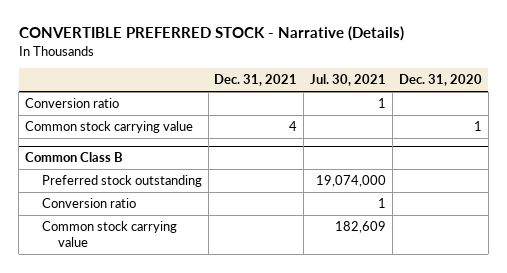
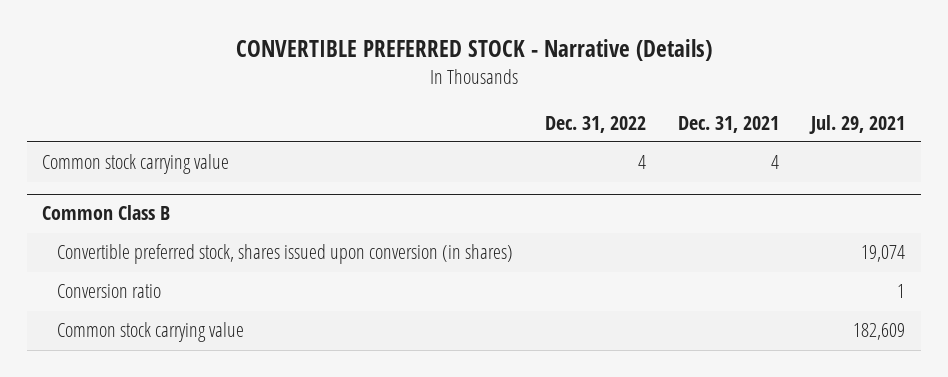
- | Dec. 31, 2021 | Jul. 30, 2021 | Dec. 31, 2020
+ | Dec. 31, 2022 | Dec. 31, 2021 | Jul. 29, 2021
- Conversion ratio | | 1 |
@ Common Class B
- Preferred stock outstanding | | 19,074,000 |
+ Convertible preferred stock, shares issued upon conversion (in shares) | | | 19,074

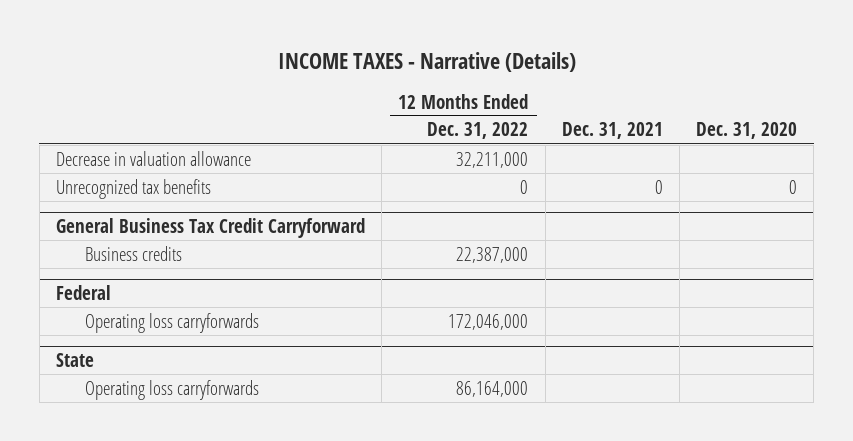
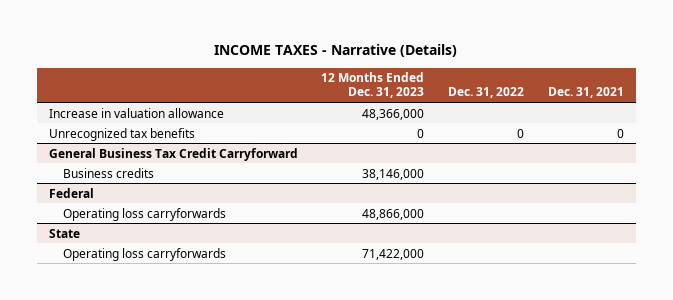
- | 12 Months Ended Dec. 31, 2022 | Dec. 31, 2021 | Dec. 31, 2020
+ | 12 Months Ended Dec. 31, 2023 | Dec. 31, 2022 | Dec. 31, 2021
- Decrease in valuation allowance | 32,211,000 | |
+ Increase in valuation allowance | 48,366,000 | |

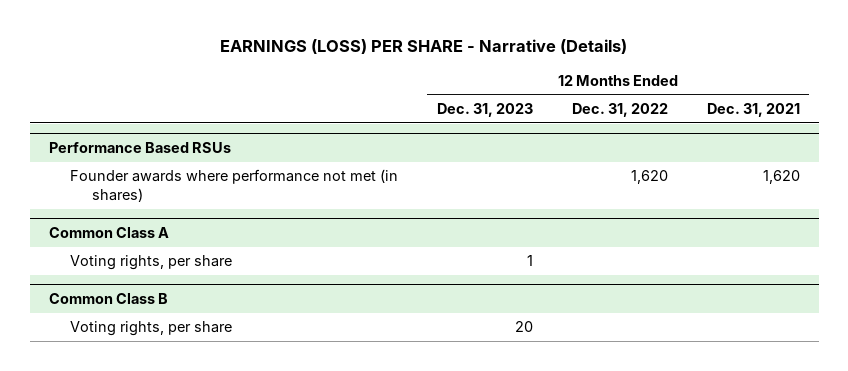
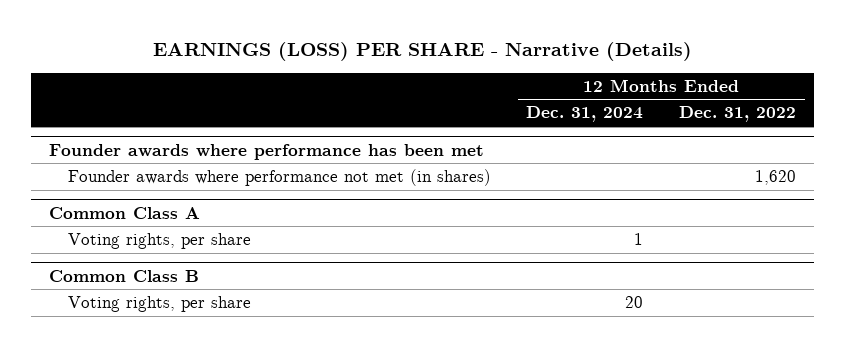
- | 12 Months Ended Dec. 31, 2023 | 12 Months Ended Dec. 31, 2022 | 12 Months Ended Dec. 31, 2021
+ | 12 Months Ended Dec. 31, 2024 | 12 Months Ended Dec. 31, 2022
- Performance Based RSUs
+ Founder awards where performance has been met

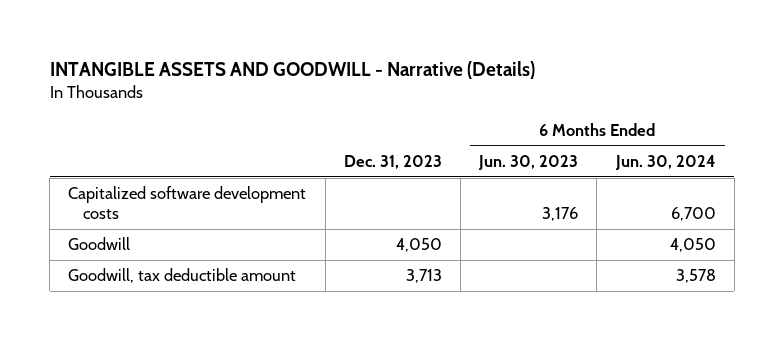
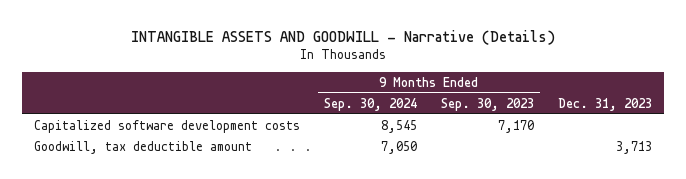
- | Dec. 31, 2023 | 6 Months Ended Jun. 30, 2023 | 6 Months Ended Jun. 30, 2024
+ | 9 Months Ended Sep. 30, 2024 | 9 Months Ended Sep. 30, 2023 | Dec. 31, 2023
- Goodwill | 4,050 | | 4,050

